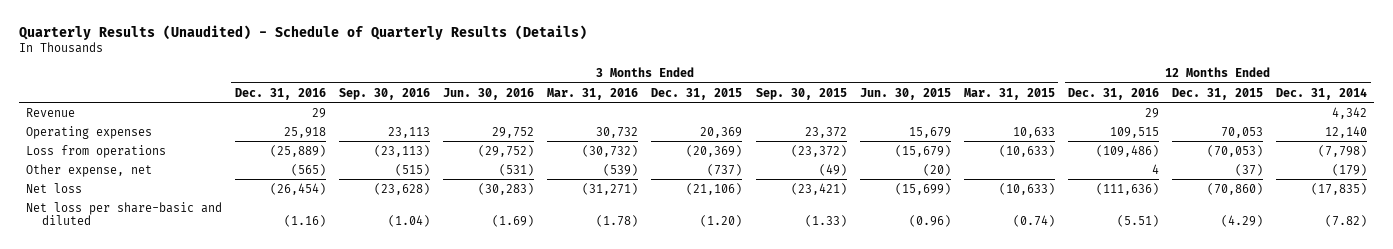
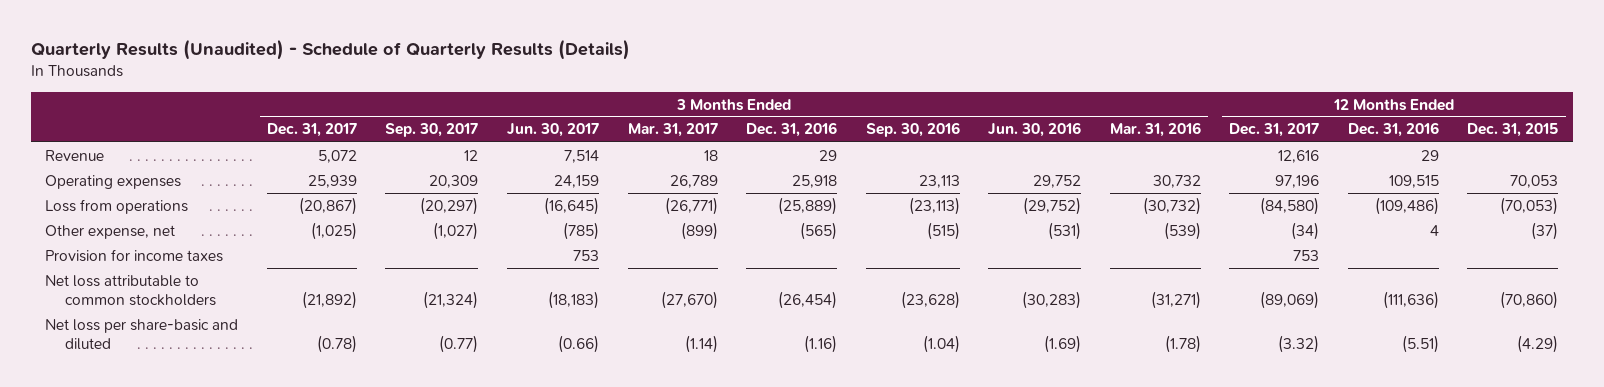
- | 3 Months Ended Dec. 31, 2016 | 3 Months Ended Sep. 30, 2016 | 3 Months Ended Jun. 30, 2016 | 3 Months Ended Mar. 31, 2016 | 3 Months Ended Dec. 31, 2015 | 3 Months Ended Sep. 30, 2015 | 3 Months Ended Jun. 30, 2015 | 3 Months Ended Mar. 31, 2015 | 12 Months Ended Dec. 31, 2016 | 12 Months Ended Dec. 31, 2015 | 12 Months Ended Dec. 31, 2014
+ | 3 Months Ended Dec. 31, 2017 | 3 Months Ended Sep. 30, 2017 | 3 Months Ended Jun. 30, 2017 | 3 Months Ended Mar. 31, 2017 | 3 Months Ended Dec. 31, 2016 | 3 Months Ended Sep. 30, 2016 | 3 Months Ended Jun. 30, 2016 | 3 Months Ended Mar. 31, 2016 | 12 Months Ended Dec. 31, 2017 | 12 Months Ended Dec. 31, 2016 | 12 Months Ended Dec. 31, 2015
- Net loss | (26,454) | (23,628) | (30,283) | (31,271) | (21,106) | (23,421) | (15,699) | (10,633) | (111,636) | (70,860) | (17,835)
+ Provision for income taxes | | | 753 | | | | | | 753 | |
+ Net loss attributable to common stockholders | (21,892) | (21,324) | (18,183) | (27,670) | (26,454) | (23,628) | (30,283) | (31,271) | (89,069) | (111,636) | (70,860)

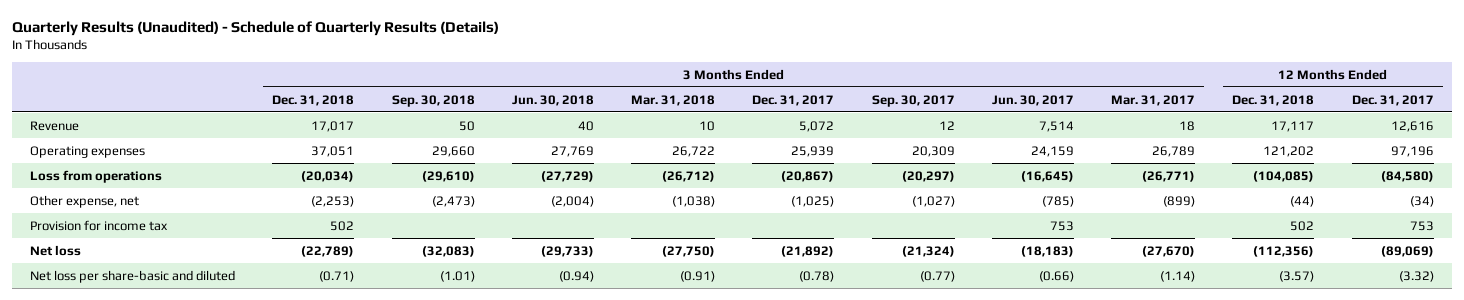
- | 3 Months Ended Dec. 31, 2017 | 3 Months Ended Sep. 30, 2017 | 3 Months Ended Jun. 30, 2017 | 3 Months Ended Mar. 31, 2017 | 3 Months Ended Dec. 31, 2016 | 3 Months Ended Sep. 30, 2016 | 3 Months Ended Jun. 30, 2016 | 3 Months Ended Mar. 31, 2016 | 12 Months Ended Dec. 31, 2017 | 12 Months Ended Dec. 31, 2016 | 12 Months Ended Dec. 31, 2015
+ | 3 Months Ended Dec. 31, 2018 | 3 Months Ended Sep. 30, 2018 | 3 Months Ended Jun. 30, 2018 | 3 Months Ended Mar. 31, 2018 | 3 Months Ended Dec. 31, 2017 | 3 Months Ended Sep. 30, 2017 | 3 Months Ended Jun. 30, 2017 | 3 Months Ended Mar. 31, 2017 | 12 Months Ended Dec. 31, 2018 | 12 Months Ended Dec. 31, 2017
- Provision for income taxes | | | 753 | | | | | | 753 | |
- Net loss attributable to common stockholders | (21,892) | (21,324) | (18,183) | (27,670) | (26,454) | (23,628) | (30,283) | (31,271) | (89,069) | (111,636) | (70,860)
+ Provision for income tax | 502 | | | | | | 753 | | 502 | 753
+ Net loss | (22,789) | (32,083) | (29,733) | (27,750) | (21,892) | (21,324) | (18,183) | (27,670) | (112,356) | (89,069)

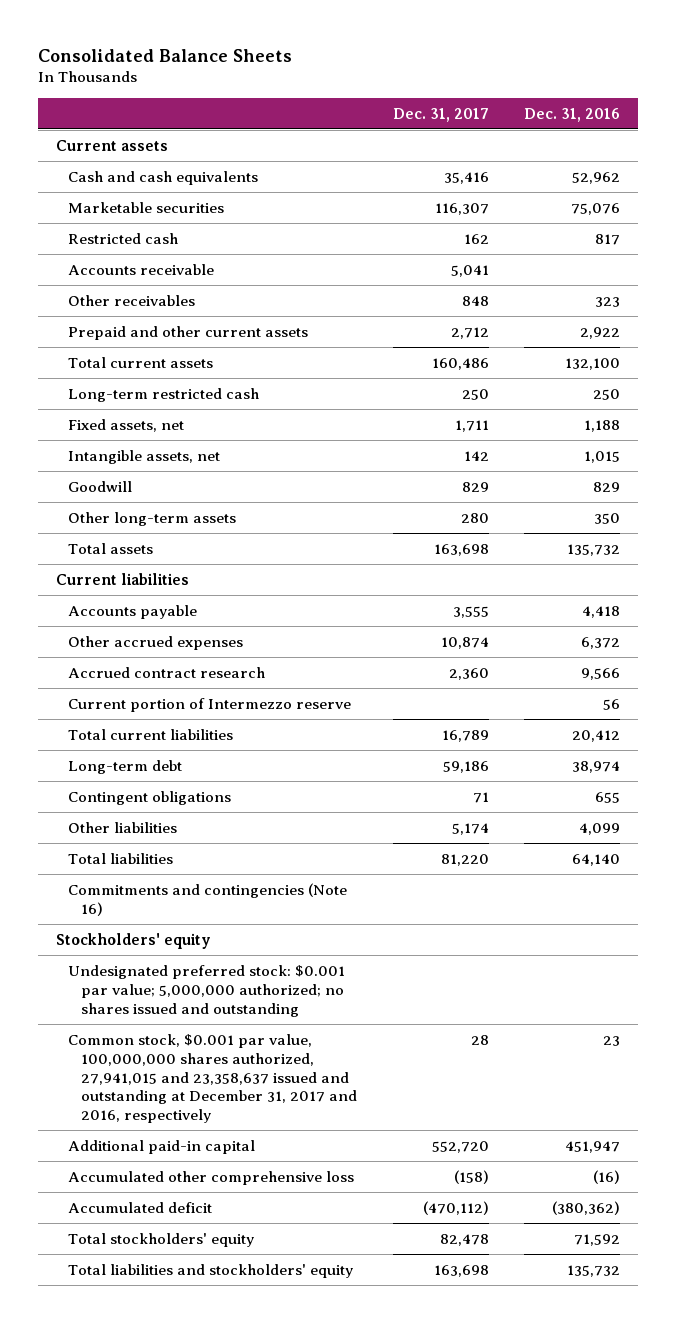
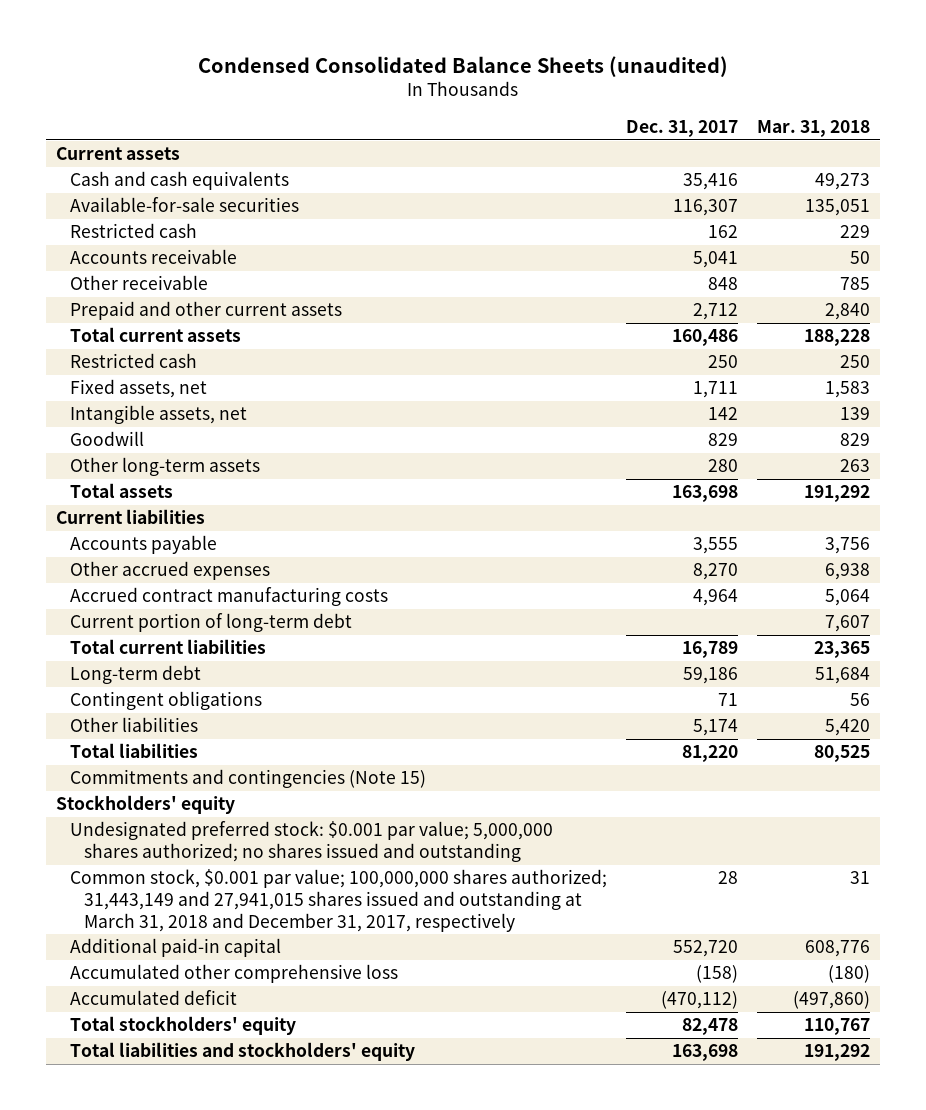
- Consolidated Balance Sheets
+ Condensed Consolidated Balance Sheets (unaudited)
- | Dec. 31, 2017 | Dec. 31, 2016
+ | Dec. 31, 2017 | Mar. 31, 2018
- Marketable securities | 116,307 | 75,076
+ Available-for-sale securities | 116,307 | 135,051
- Other receivables | 848 | 323
+ Other receivable | 848 | 785
- Long-term restricted cash | 250 | 250
+ Restricted cash | 250 | 250
- Other accrued expenses | 10,874 | 6,372
- Accrued contract research | 2,360 | 9,566
- Current portion of Intermezzo reserve | | 56
+ Other accrued expenses | 8,270 | 6,938
+ Accrued contract manufacturing costs | 4,964 | 5,064
+ Current portion of long-term debt | | 7,607
- Commitments and contingencies (Note 16)
+ Commitments and contingencies (Note 15)
- Undesignated preferred stock: $0.001 par value; 5,000,000 authorized; no shares issued and outstanding
- Common stock, $0.001 par value, 100,000,000 shares authorized, 27,941,015 and 23,358,637 issued and outstanding at December 31, 2017 and 2016, respectively | 28 | 23
+ Undesignated preferred stock: $0.001 par value; 5,000,000 shares authorized; no shares issued and outstanding
+ Common stock, $0.001 par value; 100,000,000 shares authorized; 31,443,149 and 27,941,015 shares issued and outstanding at March 31, 2018 and December 31, 2017, respectively | 28 | 31

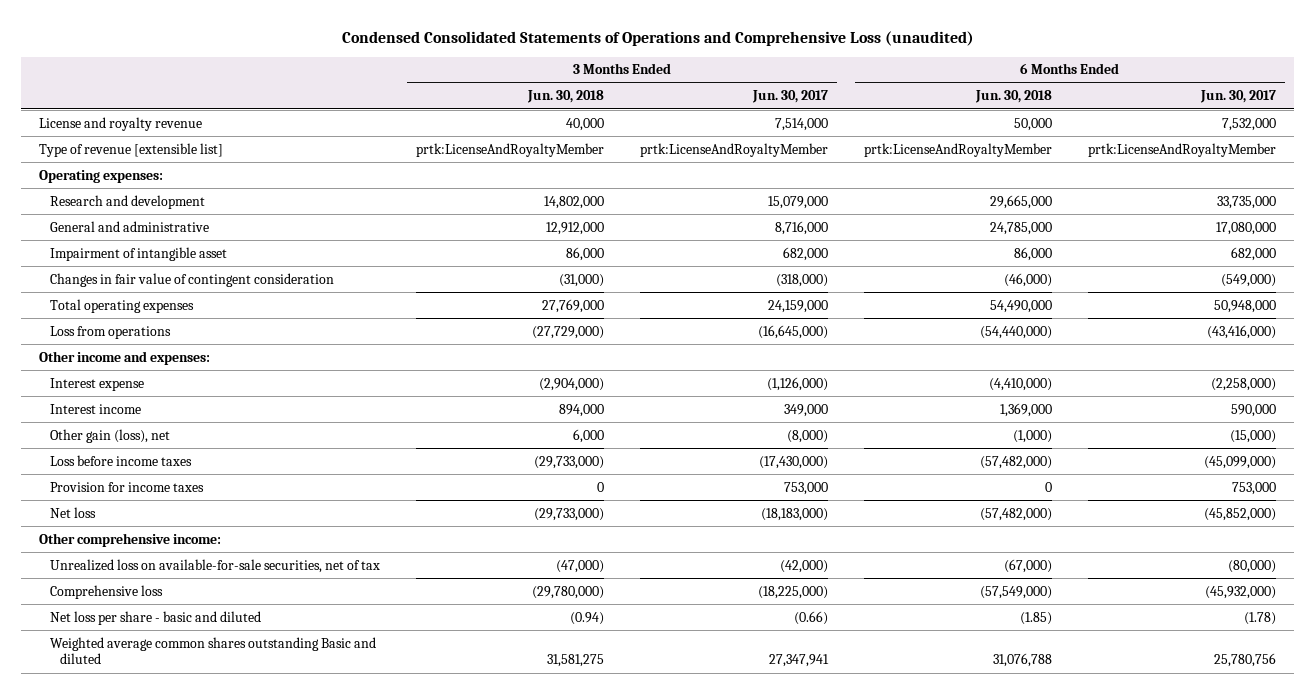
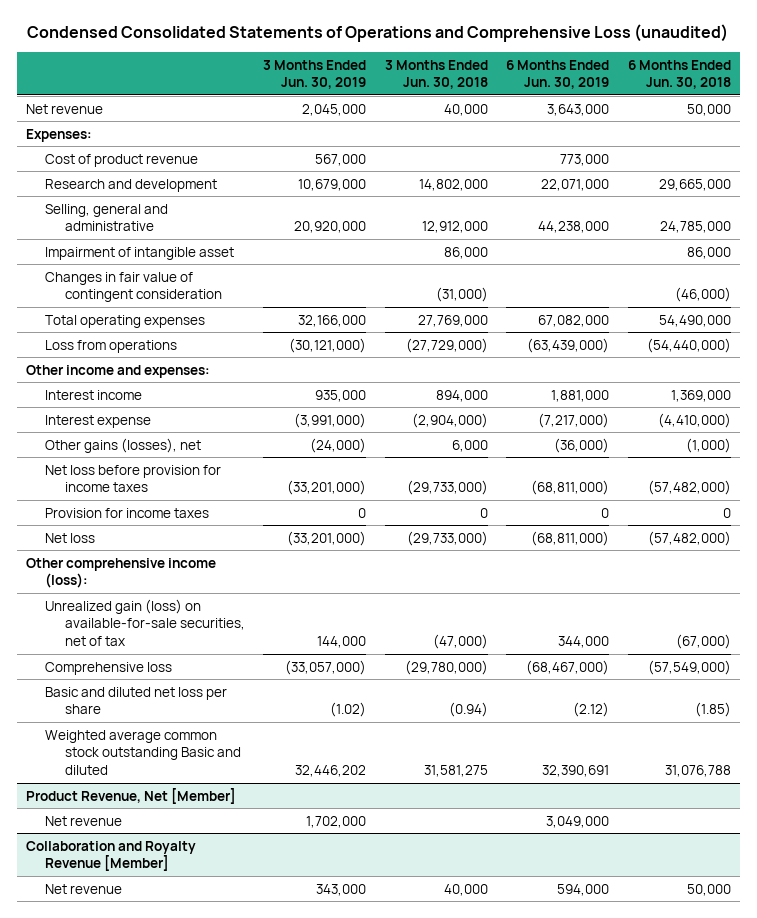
- | 3 Months Ended Jun. 30, 2018 | 3 Months Ended Jun. 30, 2017 | 6 Months Ended Jun. 30, 2018 | 6 Months Ended Jun. 30, 2017
+ | 3 Months Ended Jun. 30, 2019 | 3 Months Ended Jun. 30, 2018 | 6 Months Ended Jun. 30, 2019 | 6 Months Ended Jun. 30, 2018
- License and royalty revenue | 40,000 | 7,514,000 | 50,000 | 7,532,000
- Type of revenue [extensible list] | prtk:LicenseAndRoyaltyMember | prtk:LicenseAndRoyaltyMember | prtk:LicenseAndRoyaltyMember | prtk:LicenseAndRoyaltyMember
- Operating expenses:
+ Net revenue | 2,045,000 | 40,000 | 3,643,000 | 50,000
+ Expenses:
+ Cost of product revenue | 567,000 | | 773,000 |
- General and administrative | 12,912,000 | 8,716,000 | 24,785,000 | 17,080,000
+ Selling, general and administrative | 20,920,000 | 12,912,000 | 44,238,000 | 24,785,000
- Other gain (loss), net | 6,000 | (8,000) | (1,000) | (15,000)
- Loss before income taxes | (29,733,000) | (17,430,000) | (57,482,000) | (45,099,000)
moved down: Interest expense | (3,991,000) | (2,904,000) | (7,217,000) | (4,410,000)
+ Other gains (losses), net | (24,000) | 6,000 | (36,000) | (1,000)
+ Net loss before provision for income taxes | (33,201,000) | (29,733,000) | (68,811,000) | (57,482,000)
- Other comprehensive income:
- Unrealized loss on available-for-sale securities, net of tax | (47,000) | (42,000) | (67,000) | (80,000)
+ Other comprehensive income (loss):
+ Unrealized gain (loss) on available-for-sale securities, net of tax | 144,000 | (47,000) | 344,000 | (67,000)
- Net loss per share - basic and diluted | (0.94) | (0.66) | (1.85) | (1.78)
- Weighted average common shares outstanding Basic and diluted | 31,581,275 | 27,347,941 | 31,076,788 | 25,780,756
+ Basic and diluted net loss per share | (1.02) | (0.94) | (2.12) | (1.85)
+ Weighted average common stock outstanding Basic and diluted | 32,446,202 | 31,581,275 | 32,390,691 | 31,076,788
+ Product Revenue, Net [Member]
+ Net revenue | 1,702,000 | | 3,049,000 |
+ Collaboration and Royalty Revenue [Member]
+ Net revenue | 343,000 | 40,000 | 594,000 | 50,000

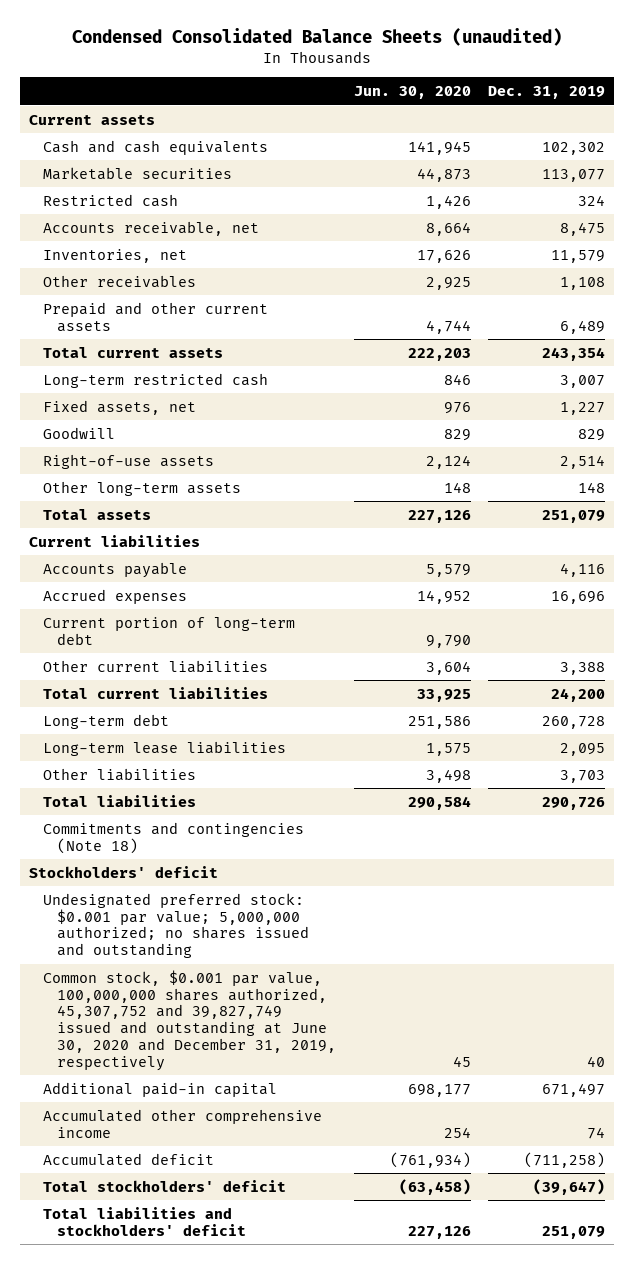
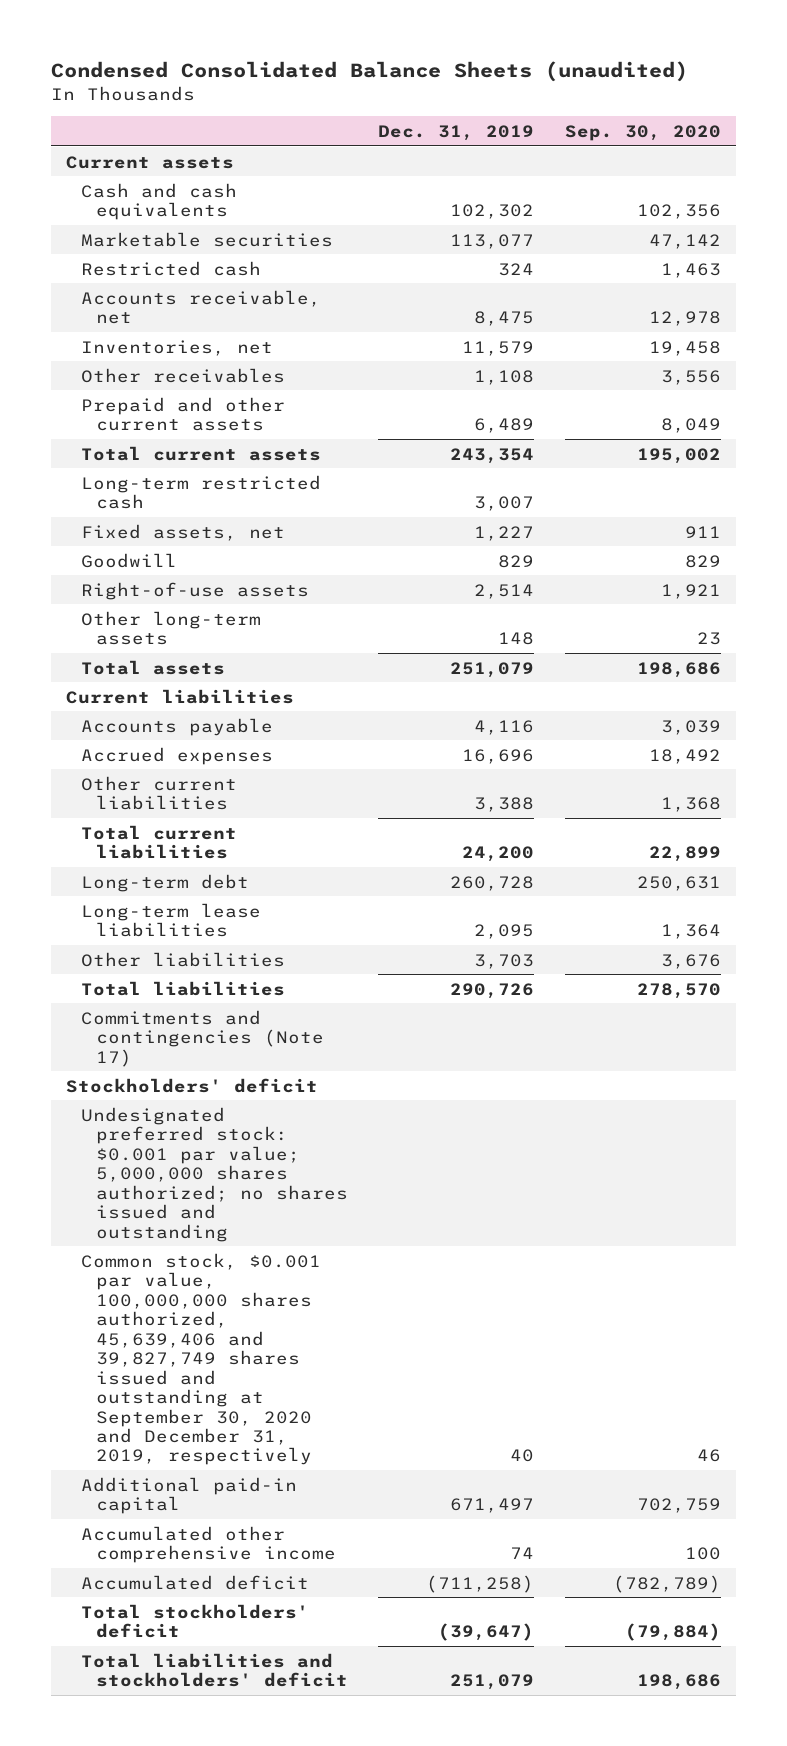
- | Jun. 30, 2020 | Dec. 31, 2019
+ | Dec. 31, 2019 | Sep. 30, 2020
- Current portion of long-term debt | 9,790 |
- Commitments and contingencies (Note 18)
+ Commitments and contingencies (Note 17)
- Undesignated preferred stock: $0.001 par value; 5,000,000 authorized; no shares issued and outstanding
- Common stock, $0.001 par value, 100,000,000 shares authorized, 45,307,752 and 39,827,749 issued and outstanding at June 30, 2020 and December 31, 2019, respectively | 45 | 40
+ Undesignated preferred stock: $0.001 par value; 5,000,000 shares authorized; no shares issued and outstanding
+ Common stock, $0.001 par value, 100,000,000 shares authorized, 45,639,406 and 39,827,749 shares issued and outstanding at September 30, 2020 and December 31, 2019, respectively | 40 | 46

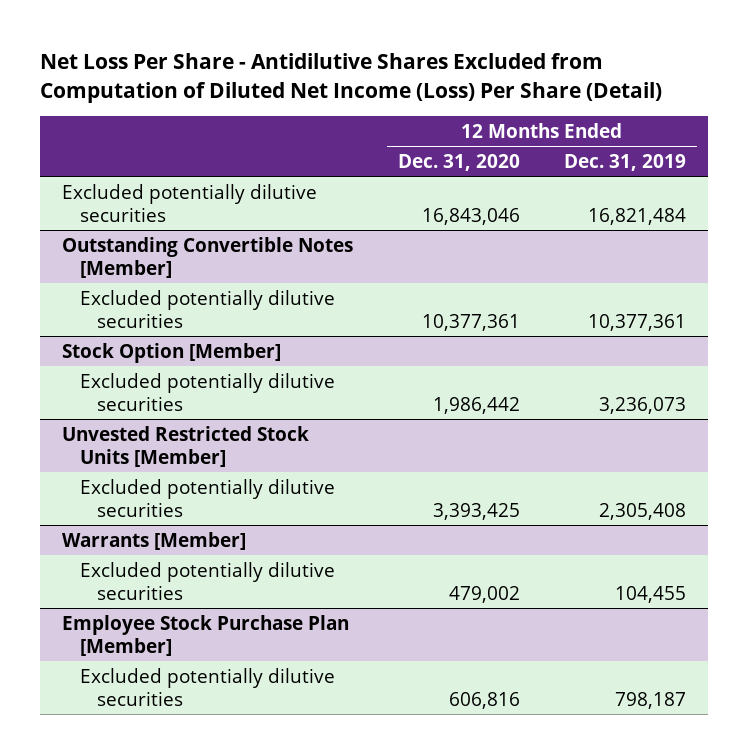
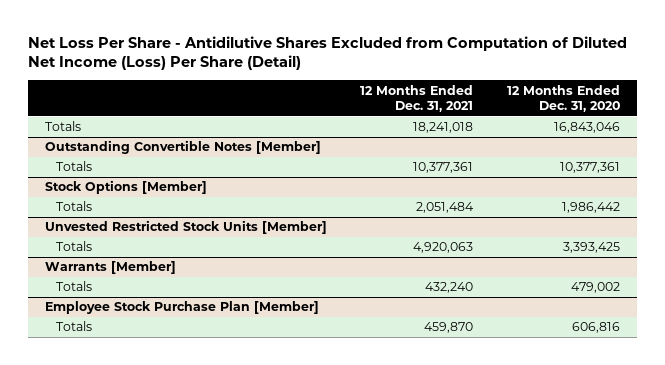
- | 12 Months Ended Dec. 31, 2020 | 12 Months Ended Dec. 31, 2019
+ | 12 Months Ended Dec. 31, 2021 | 12 Months Ended Dec. 31, 2020
- Excluded potentially dilutive securities | 16,843,046 | 16,821,484
+ Totals | 18,241,018 | 16,843,046
@ Outstanding Convertible Notes [Member]
- Excluded potentially dilutive securities | 10,377,361 | 10,377,361
- Stock Option [Member]
- Excluded potentially dilutive securities | 1,986,442 | 3,236,073
@ Outstanding Convertible Notes [Member]
+ Totals | 10,377,361 | 10,377,361
+ Stock Options [Member]
+ Totals | 2,051,484 | 1,986,442
@ Unvested Restricted Stock Units [Member]
- Excluded potentially dilutive securities | 3,393,425 | 2,305,408
+ Totals | 4,920,063 | 3,393,425
@ Warrants [Member]
- Excluded potentially dilutive securities | 479,002 | 104,455
+ Totals | 432,240 | 479,002
@ Employee Stock Purchase Plan [Member]
- Excluded potentially dilutive securities | 606,816 | 798,187
+ Totals | 459,870 | 606,816

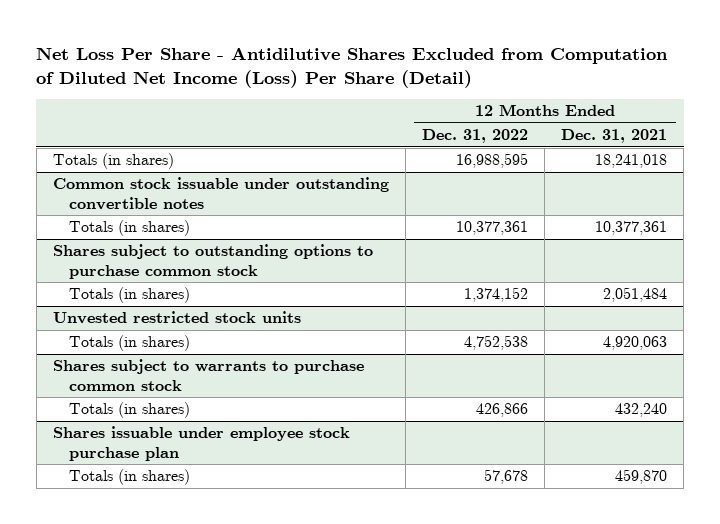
- | 12 Months Ended Dec. 31, 2021 | 12 Months Ended Dec. 31, 2020
+ | 12 Months Ended Dec. 31, 2022 | 12 Months Ended Dec. 31, 2021
- Totals | 18,241,018 | 16,843,046
- Outstanding Convertible Notes [Member]
- Totals | 10,377,361 | 10,377,361
- Stock Options [Member]
- Totals | 2,051,484 | 1,986,442
- Unvested Restricted Stock Units [Member]
- Totals | 4,920,063 | 3,393,425
- Warrants [Member]
- Totals | 432,240 | 479,002
- Employee Stock Purchase Plan [Member]
- Totals | 459,870 | 606,816
+ Totals (in shares) | 16,988,595 | 18,241,018
+ Common stock issuable under outstanding convertible notes
+ Totals (in shares) | 10,377,361 | 10,377,361
+ Shares subject to outstanding options to purchase common stock
+ Totals (in shares) | 1,374,152 | 2,051,484
+ Unvested restricted stock units
+ Totals (in shares) | 4,752,538 | 4,920,063
+ Shares subject to warrants to purchase common stock
+ Totals (in shares) | 426,866 | 432,240
+ Shares issuable under employee stock purchase plan
+ Totals (in shares) | 57,678 | 459,870

